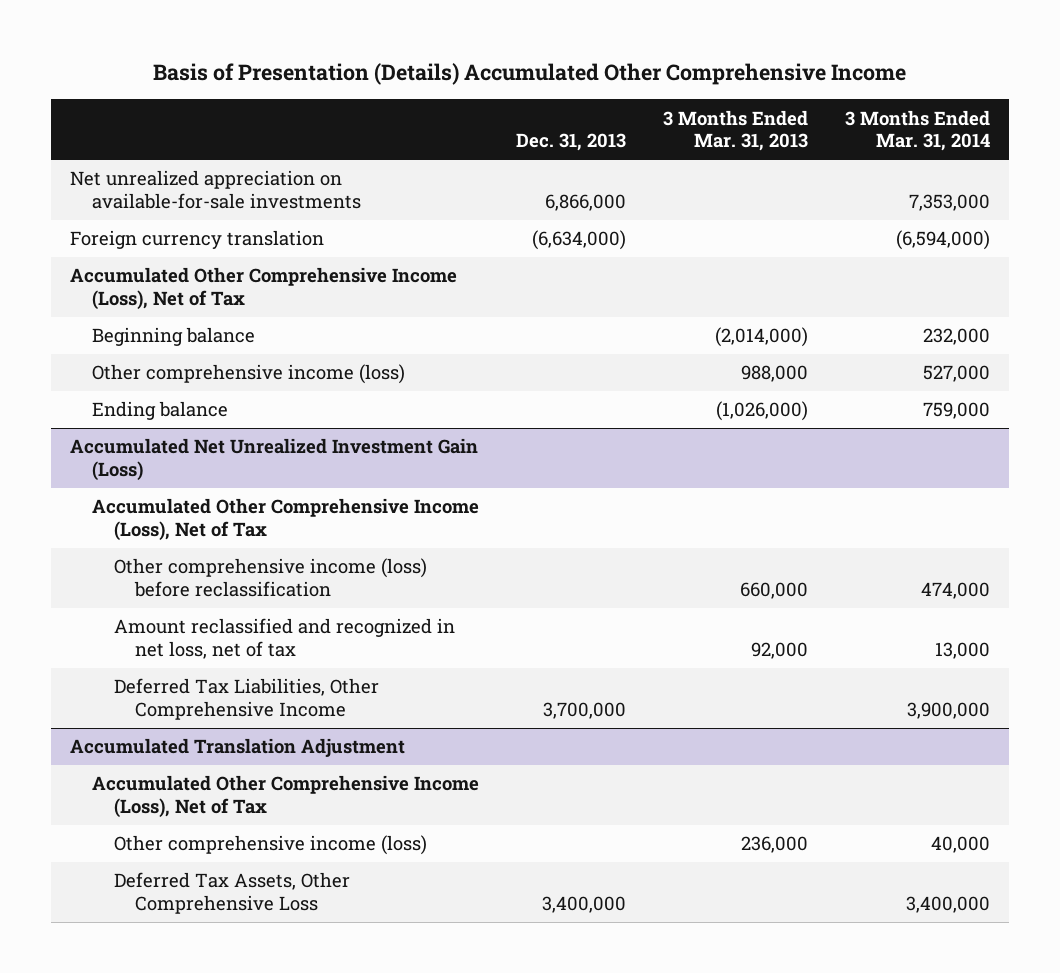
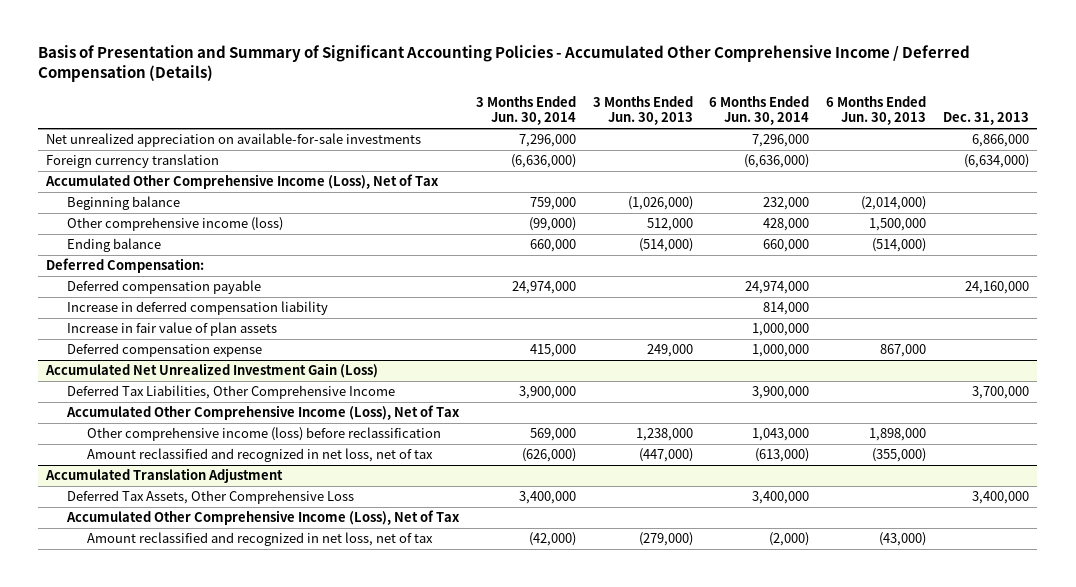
- Basis of Presentation (Details) Accumulated Other Comprehensive Income
+ Basis of Presentation and Summary of Significant Accounting Policies - Accumulated Other Comprehensive Income / Deferred Compensation (Details)
- | Dec. 31, 2013 | 3 Months Ended Mar. 31, 2013 | 3 Months Ended Mar. 31, 2014
+ | 3 Months Ended Jun. 30, 2014 | 3 Months Ended Jun. 30, 2013 | 6 Months Ended Jun. 30, 2014 | 6 Months Ended Jun. 30, 2013 | Dec. 31, 2013
+ Deferred Compensation:
+ Deferred compensation payable | 24,974,000 | | 24,974,000 | | 24,160,000
+ Increase in deferred compensation liability | | | 814,000 | |
+ Increase in fair value of plan assets | | | 1,000,000 | |
+ Deferred compensation expense | 415,000 | 249,000 | 1,000,000 | 867,000 |
@ Accumulated Net Unrealized Investment Gain (Loss)
moved up: Deferred Tax Liabilities, Other Comprehensive Income | 3,900,000 | | 3,900,000 | | 3,700,000
@ Accumulated Translation Adjustment
- Other comprehensive income (loss) | | 236,000 | 40,000
moved down: Accumulated Other Comprehensive Income (Loss), Net of Tax
+ Amount reclassified and recognized in net loss, net of tax | (42,000) | (279,000) | (2,000) | (43,000) |

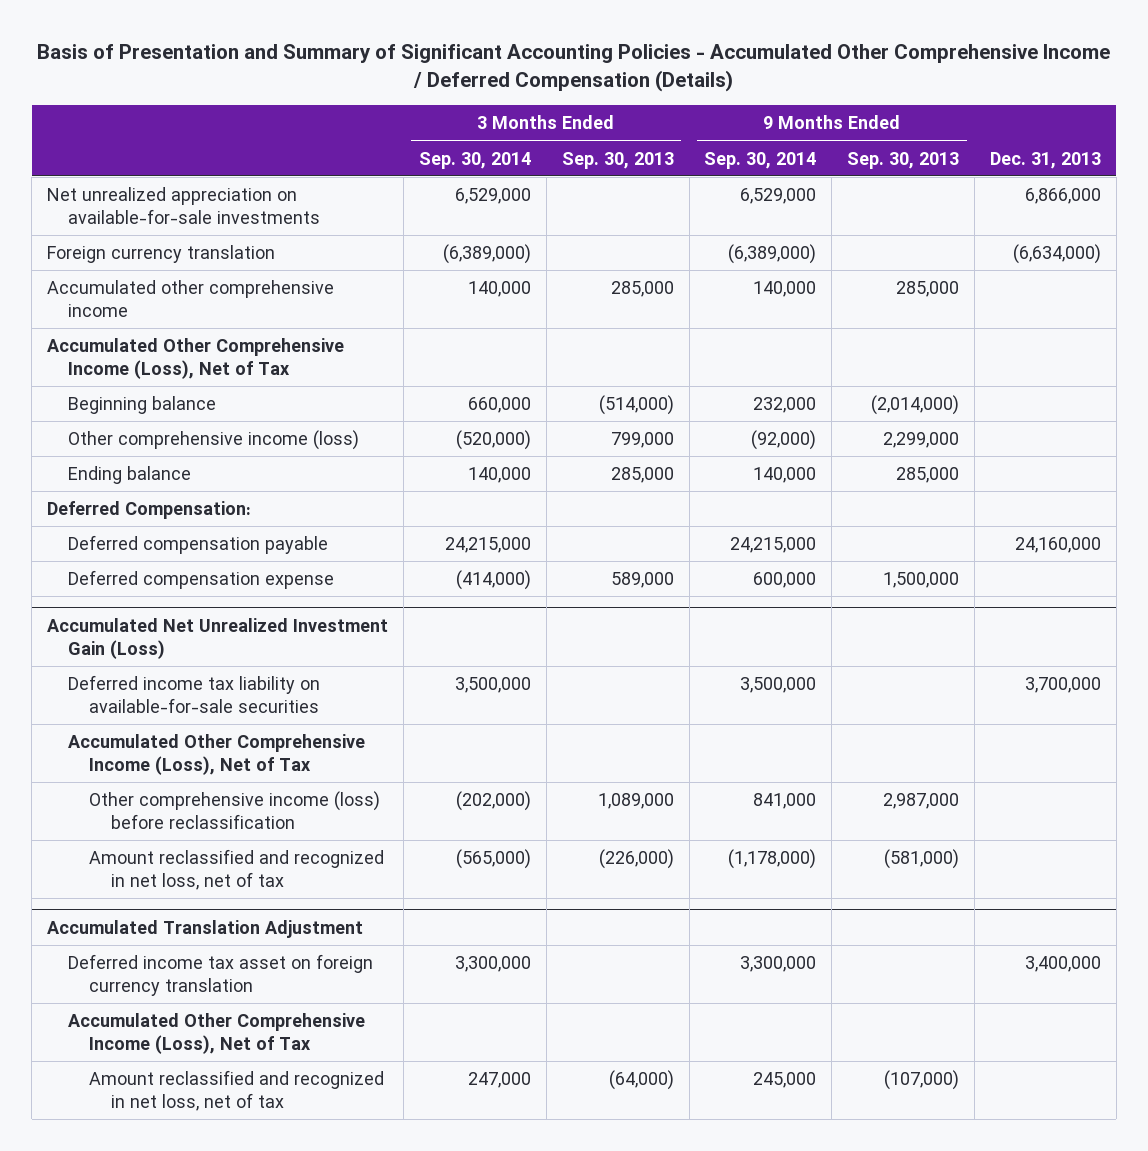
- | 3 Months Ended Jun. 30, 2014 | 3 Months Ended Jun. 30, 2013 | 6 Months Ended Jun. 30, 2014 | 6 Months Ended Jun. 30, 2013 | Dec. 31, 2013
+ | 3 Months Ended Sep. 30, 2014 | 3 Months Ended Sep. 30, 2013 | 9 Months Ended Sep. 30, 2014 | 9 Months Ended Sep. 30, 2013 | Dec. 31, 2013
+ Accumulated other comprehensive income | 140,000 | 285,000 | 140,000 | 285,000 |
- Increase in deferred compensation liability | | | 814,000 | |
- Increase in fair value of plan assets | | | 1,000,000 | |
@ Accumulated Net Unrealized Investment Gain (Loss)
- Deferred Tax Liabilities, Other Comprehensive Income | 3,900,000 | | 3,900,000 | | 3,700,000
+ Deferred income tax liability on available-for-sale securities | 3,500,000 | | 3,500,000 | | 3,700,000
@ Accumulated Translation Adjustment
- Deferred Tax Assets, Other Comprehensive Loss | 3,400,000 | | 3,400,000 | | 3,400,000
+ Deferred income tax asset on foreign currency translation | 3,300,000 | | 3,300,000 | | 3,400,000

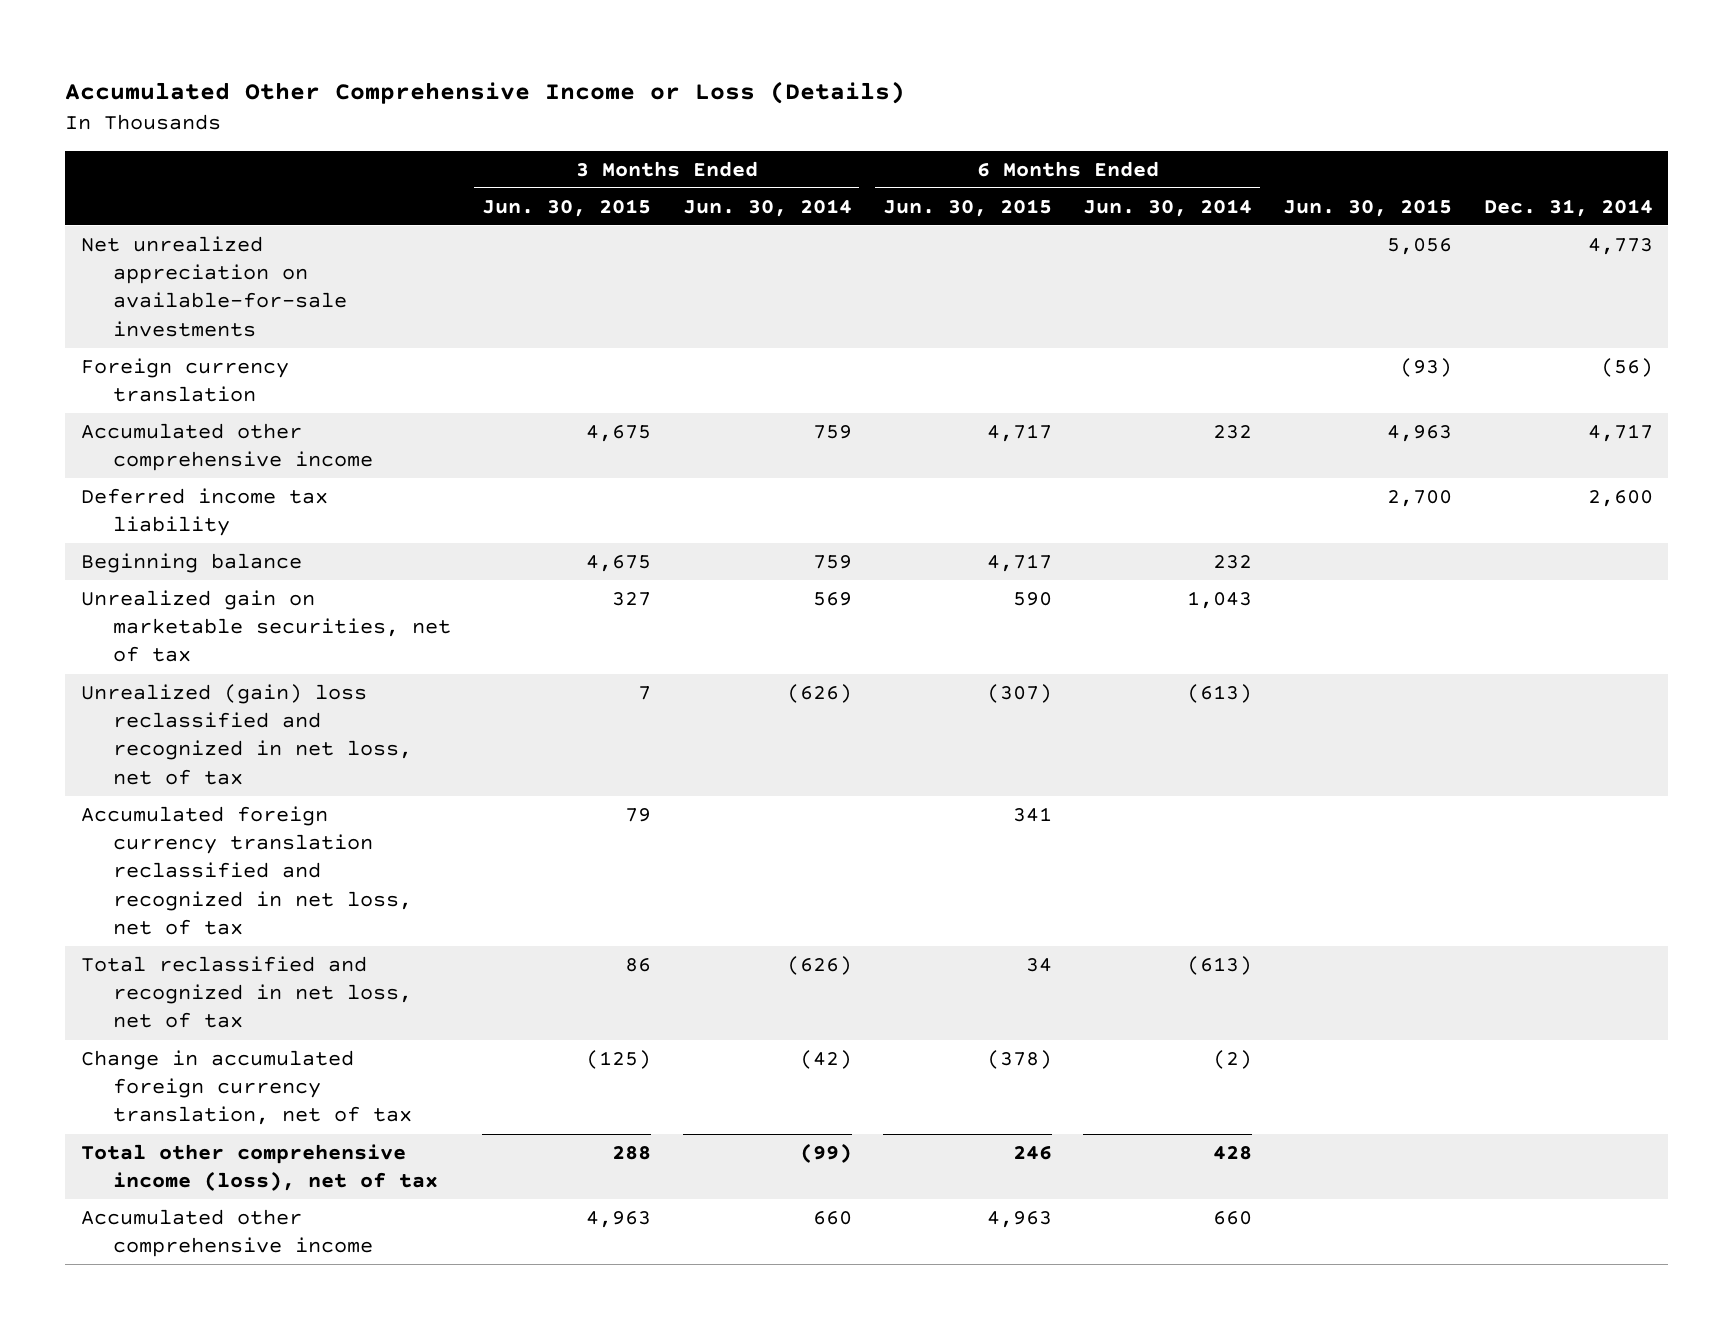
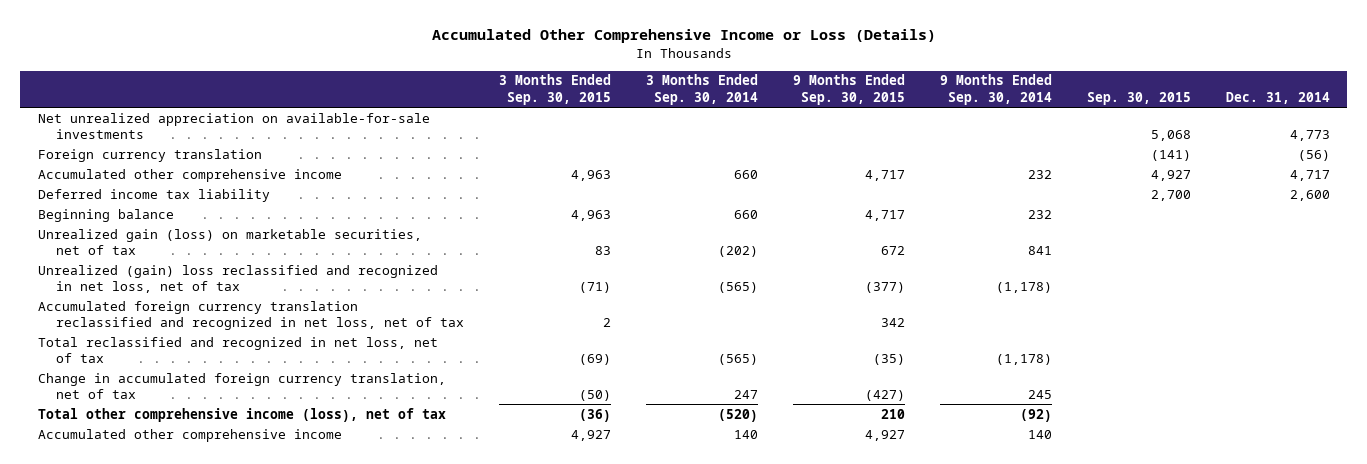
- | 3 Months Ended Jun. 30, 2015 | 3 Months Ended Jun. 30, 2014 | 6 Months Ended Jun. 30, 2015 | 6 Months Ended Jun. 30, 2014 | Jun. 30, 2015 | Dec. 31, 2014
+ | 3 Months Ended Sep. 30, 2015 | 3 Months Ended Sep. 30, 2014 | 9 Months Ended Sep. 30, 2015 | 9 Months Ended Sep. 30, 2014 | Sep. 30, 2015 | Dec. 31, 2014
- Unrealized gain on marketable securities, net of tax | 327 | 569 | 590 | 1,043 | |
+ Unrealized gain (loss) on marketable securities, net of tax | 83 | (202) | 672 | 841 | |

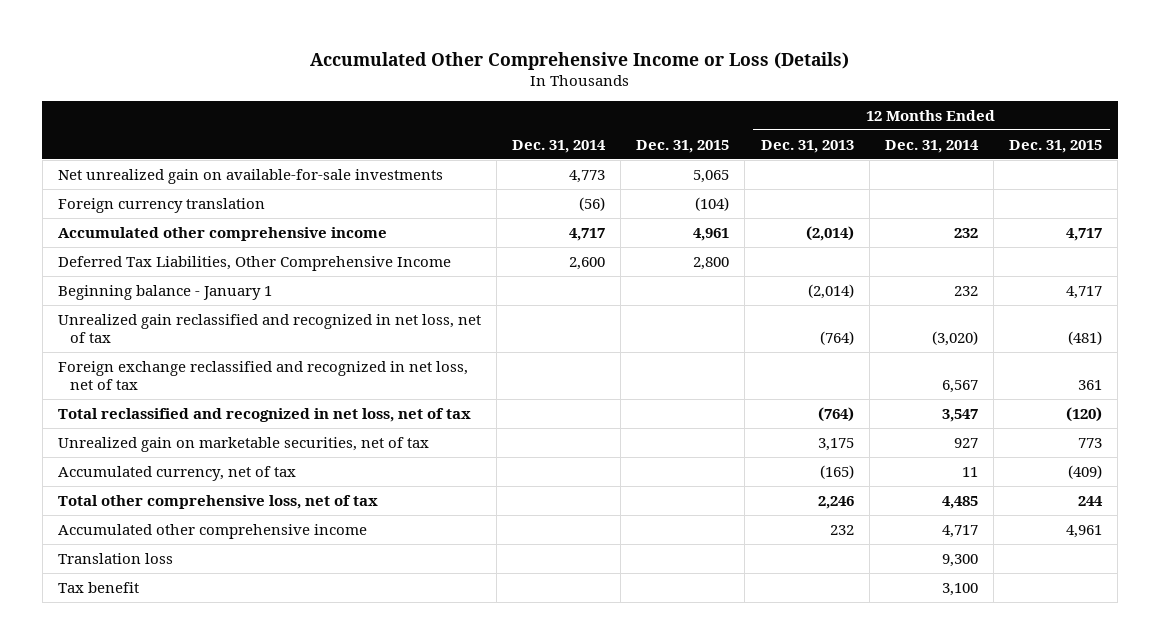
- | 3 Months Ended Sep. 30, 2015 | 3 Months Ended Sep. 30, 2014 | 9 Months Ended Sep. 30, 2015 | 9 Months Ended Sep. 30, 2014 | Sep. 30, 2015 | Dec. 31, 2014
+ | Dec. 31, 2014 | Dec. 31, 2015 | 12 Months Ended Dec. 31, 2013 | 12 Months Ended Dec. 31, 2014 | 12 Months Ended Dec. 31, 2015
- Net unrealized appreciation on available-for-sale investments | | | | | 5,068 | 4,773
+ Net unrealized gain on available-for-sale investments | 4,773 | 5,065 | | |
- Deferred income tax liability | | | | | 2,700 | 2,600
- Beginning balance | 4,963 | 660 | 4,717 | 232 | |
- Unrealized gain (loss) on marketable securities, net of tax | 83 | (202) | 672 | 841 | |
- Unrealized (gain) loss reclassified and recognized in net loss, net of tax | (71) | (565) | (377) | (1,178) | |
- Accumulated foreign currency translation reclassified and recognized in net loss, net of tax | 2 | | 342 | | |
+ Deferred Tax Liabilities, Other Comprehensive Income | 2,600 | 2,800 | | |
+ Beginning balance - January 1 | | | (2,014) | 232 | 4,717
+ Unrealized gain reclassified and recognized in net loss, net of tax | | | (764) | (3,020) | (481)
+ Foreign exchange reclassified and recognized in net loss, net of tax | | | | 6,567 | 361
- Change in accumulated foreign currency translation, net of tax | (50) | 247 | (427) | 245 | |
- Total other comprehensive income (loss), net of tax | (36) | (520) | 210 | (92) | |
+ Unrealized gain on marketable securities, net of tax | | | 3,175 | 927 | 773
+ Accumulated currency, net of tax | | | (165) | 11 | (409)
+ Total other comprehensive loss, net of tax | | | 2,246 | 4,485 | 244
+ Translation loss | | | | 9,300 |
+ Tax benefit | | | | 3,100 |

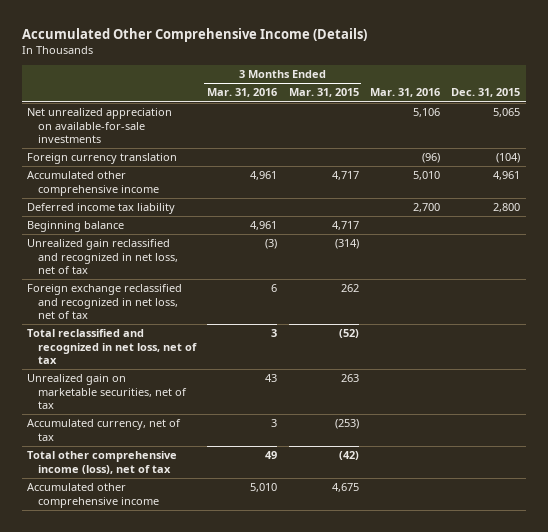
- Accumulated Other Comprehensive Income or Loss (Details)
+ Accumulated Other Comprehensive Income (Details)
- | Dec. 31, 2014 | Dec. 31, 2015 | 12 Months Ended Dec. 31, 2013 | 12 Months Ended Dec. 31, 2014 | 12 Months Ended Dec. 31, 2015
+ | 3 Months Ended Mar. 31, 2016 | 3 Months Ended Mar. 31, 2015 | Mar. 31, 2016 | Dec. 31, 2015
- Net unrealized gain on available-for-sale investments | 4,773 | 5,065 | | |
+ Net unrealized appreciation on available-for-sale investments | | | 5,106 | 5,065
- Deferred Tax Liabilities, Other Comprehensive Income | 2,600 | 2,800 | | |
- Beginning balance - January 1 | | | (2,014) | 232 | 4,717
+ Deferred income tax liability | | | 2,700 | 2,800
+ Beginning balance | 4,961 | 4,717 | |
- Total other comprehensive loss, net of tax | | | 2,246 | 4,485 | 244
+ Total other comprehensive income (loss), net of tax | 49 | (42) | |
- Translation loss | | | | 9,300 |
- Tax benefit | | | | 3,100 |

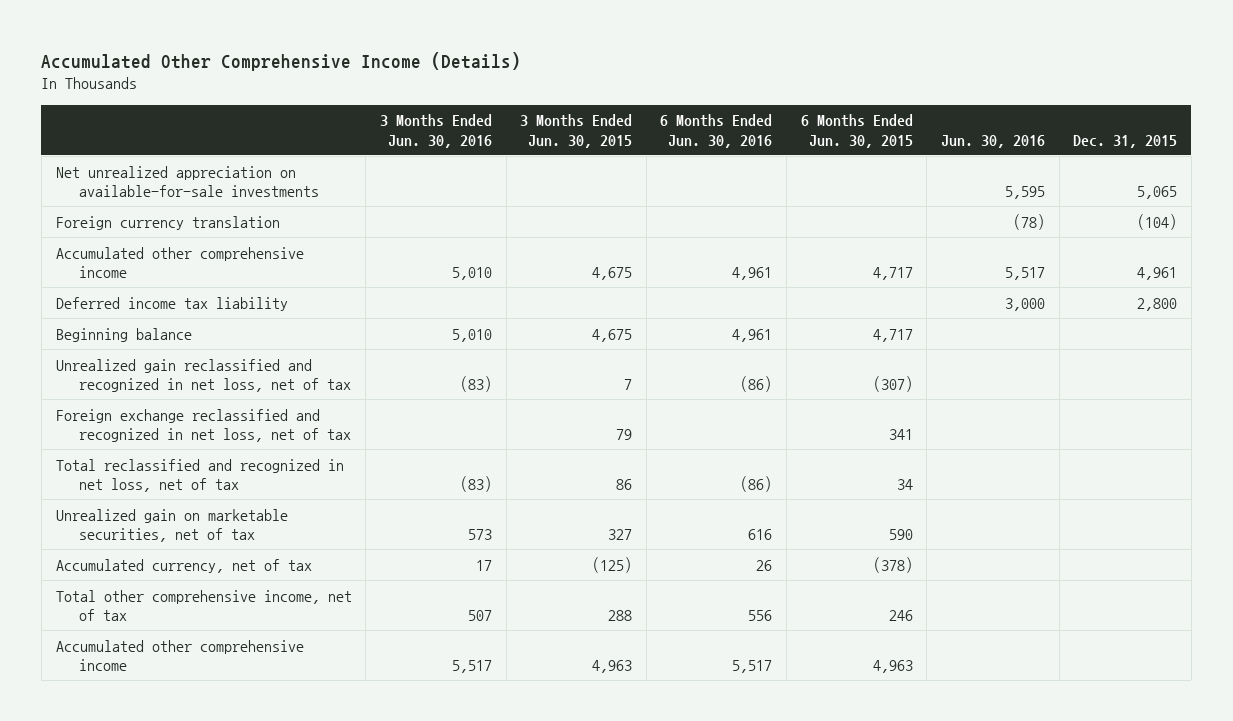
- | 3 Months Ended Mar. 31, 2016 | 3 Months Ended Mar. 31, 2015 | Mar. 31, 2016 | Dec. 31, 2015
+ | 3 Months Ended Jun. 30, 2016 | 3 Months Ended Jun. 30, 2015 | 6 Months Ended Jun. 30, 2016 | 6 Months Ended Jun. 30, 2015 | Jun. 30, 2016 | Dec. 31, 2015
- Total other comprehensive income (loss), net of tax | 49 | (42) | |
+ Total other comprehensive income, net of tax | 507 | 288 | 556 | 246 | |

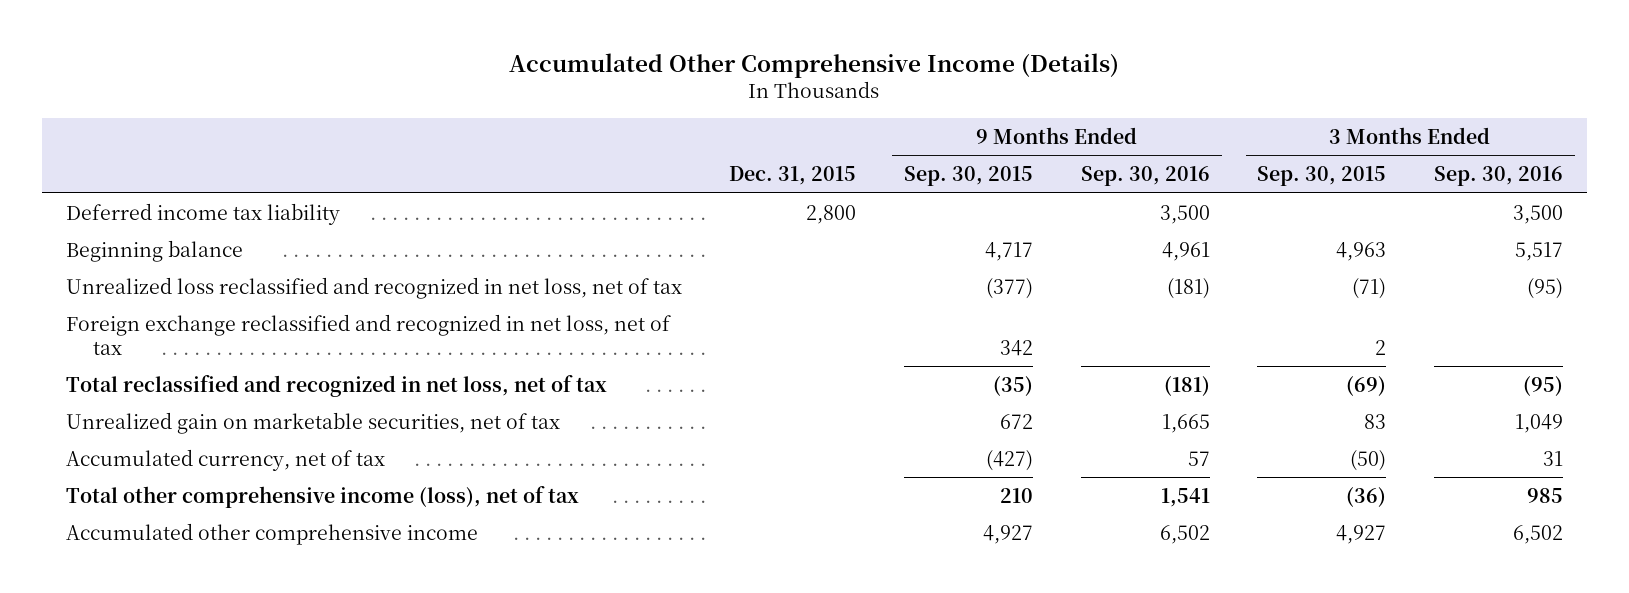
- | 3 Months Ended Jun. 30, 2016 | 3 Months Ended Jun. 30, 2015 | 6 Months Ended Jun. 30, 2016 | 6 Months Ended Jun. 30, 2015 | Jun. 30, 2016 | Dec. 31, 2015
+ | Dec. 31, 2015 | 9 Months Ended Sep. 30, 2015 | 9 Months Ended Sep. 30, 2016 | 3 Months Ended Sep. 30, 2015 | 3 Months Ended Sep. 30, 2016
- Net unrealized appreciation on available-for-sale investments | | | | | 5,595 | 5,065
- Foreign currency translation | | | | | (78) | (104)
- Accumulated other comprehensive income | 5,010 | 4,675 | 4,961 | 4,717 | 5,517 | 4,961
- Unrealized gain reclassified and recognized in net loss, net of tax | (83) | 7 | (86) | (307) | |
+ Unrealized loss reclassified and recognized in net loss, net of tax | | (377) | (181) | (71) | (95)
- Total other comprehensive income, net of tax | 507 | 288 | 556 | 246 | |
+ Total other comprehensive income (loss), net of tax | | 210 | 1,541 | (36) | 985

